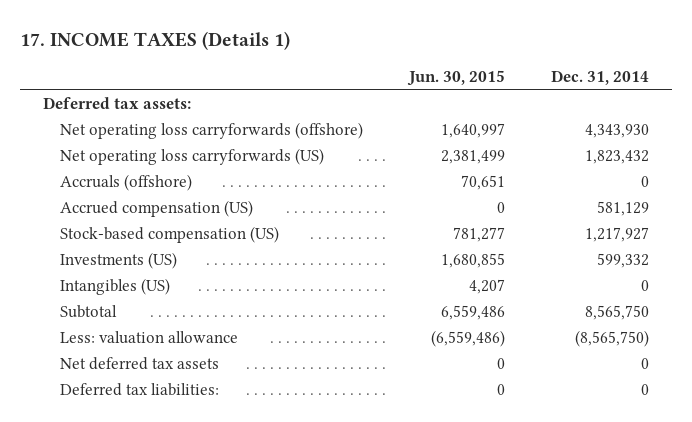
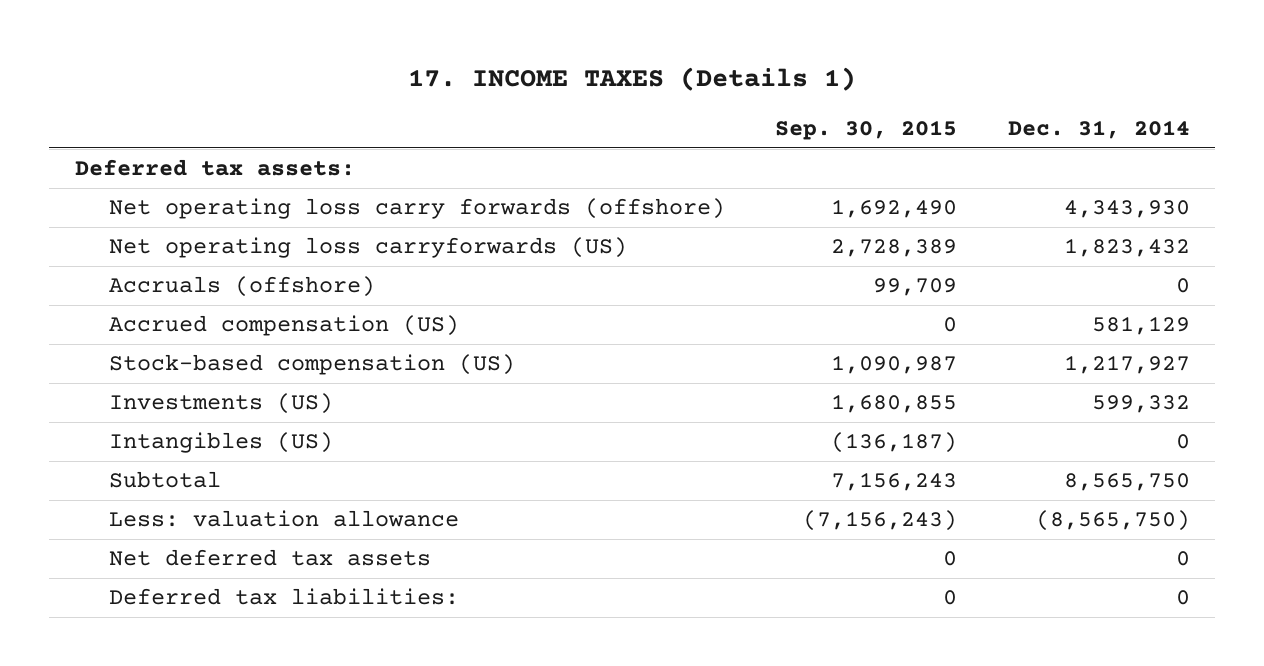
- | Jun. 30, 2015 | Dec. 31, 2014
+ | Sep. 30, 2015 | Dec. 31, 2014
- Net operating loss carryforwards (offshore) | 1,640,997 | 4,343,930
+ Net operating loss carry forwards (offshore) | 1,692,490 | 4,343,930

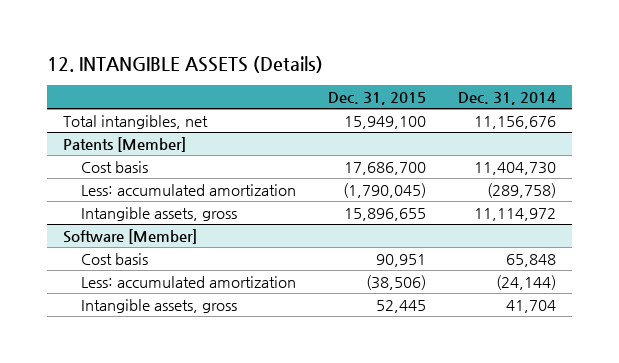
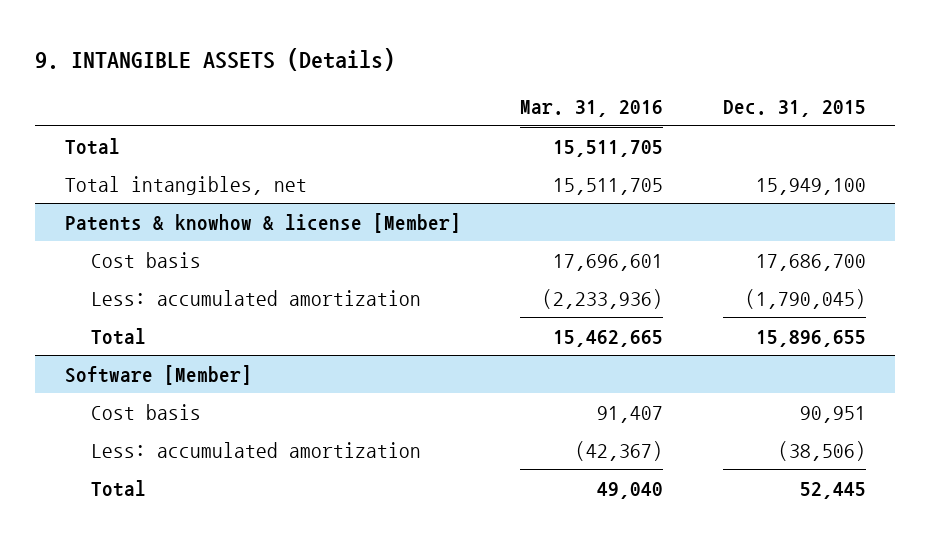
- 12. INTANGIBLE ASSETS (Details)
+ 9. INTANGIBLE ASSETS (Details)
- | Dec. 31, 2015 | Dec. 31, 2014
+ | Mar. 31, 2016 | Dec. 31, 2015
+ Total | 15,511,705 |
- Patents [Member]
+ Patents & knowhow & license [Member]
- Intangible assets, gross | 15,896,655 | 11,114,972
+ Total | 15,462,665 | 15,896,655
@ Software [Member]
- Intangible assets, gross | 52,445 | 41,704
+ Total | 49,040 | 52,445

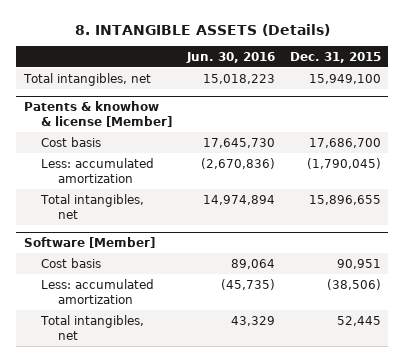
- 9. INTANGIBLE ASSETS (Details)
+ 8. INTANGIBLE ASSETS (Details)
- | Mar. 31, 2016 | Dec. 31, 2015
+ | Jun. 30, 2016 | Dec. 31, 2015
- Total | 15,511,705 |
@ Patents & knowhow & license [Member]
- Total | 15,462,665 | 15,896,655
+ Total intangibles, net | 14,974,894 | 15,896,655
@ Software [Member]
- Total | 49,040 | 52,445
+ Total intangibles, net | 43,329 | 52,445

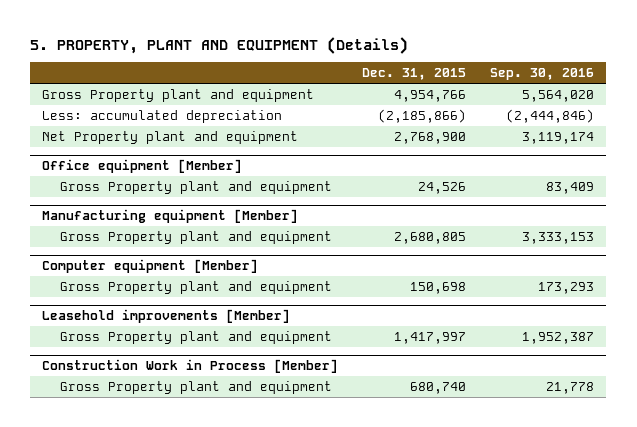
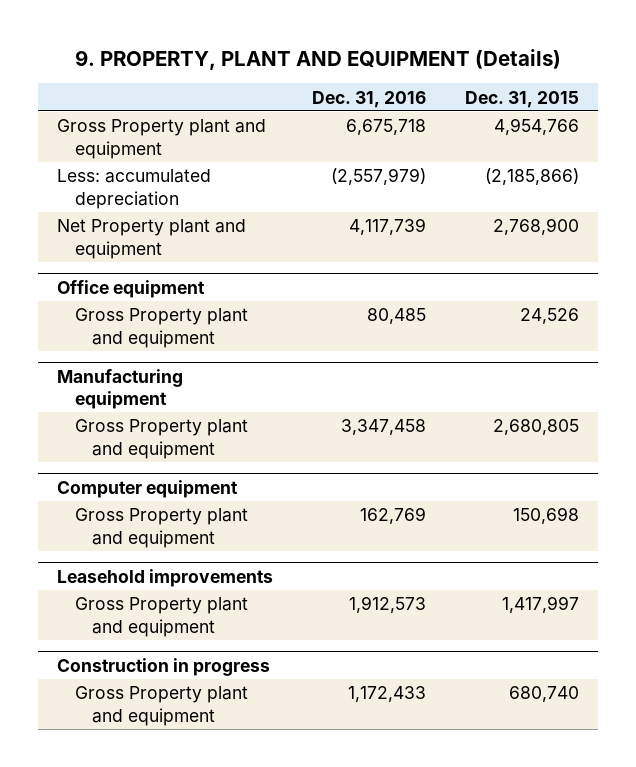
- 5. PROPERTY, PLANT AND EQUIPMENT (Details)
+ 9. PROPERTY, PLANT AND EQUIPMENT (Details)
- | Dec. 31, 2015 | Sep. 30, 2016
+ | Dec. 31, 2016 | Dec. 31, 2015
- Office equipment [Member]
+ Office equipment
- Manufacturing equipment [Member]
+ Manufacturing equipment
- Computer equipment [Member]
+ Computer equipment
- Leasehold improvements [Member]
+ Leasehold improvements
- Construction Work in Process [Member]
+ Construction in progress

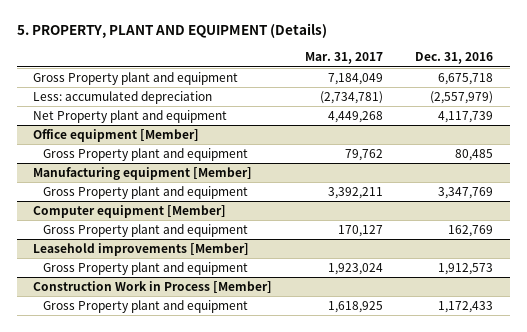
- 9. PROPERTY, PLANT AND EQUIPMENT (Details)
+ 5. PROPERTY, PLANT AND EQUIPMENT (Details)
- | Dec. 31, 2016 | Dec. 31, 2015
+ | Mar. 31, 2017 | Dec. 31, 2016
- Office equipment
+ Office equipment [Member]
- Manufacturing equipment
- Gross Property plant and equipment | 3,347,458 | 2,680,805
- Computer equipment
+ Manufacturing equipment [Member]
+ Gross Property plant and equipment | 3,392,211 | 3,347,769
+ Computer equipment [Member]
- Leasehold improvements
+ Leasehold improvements [Member]
- Construction in progress
+ Construction Work in Process [Member]

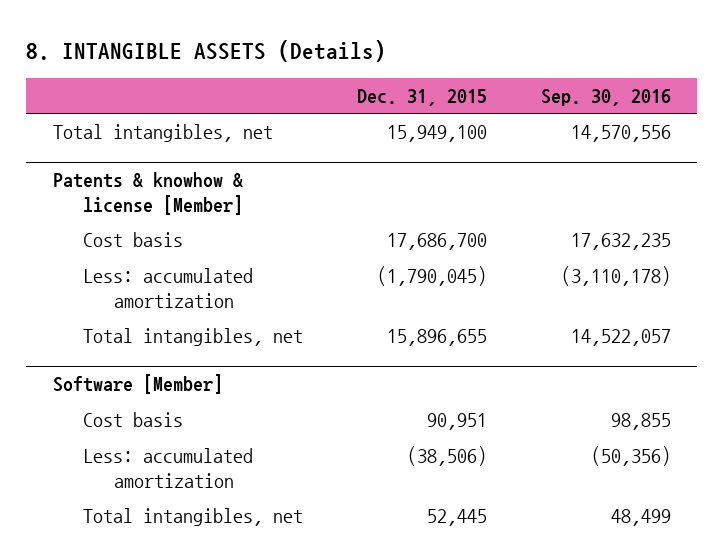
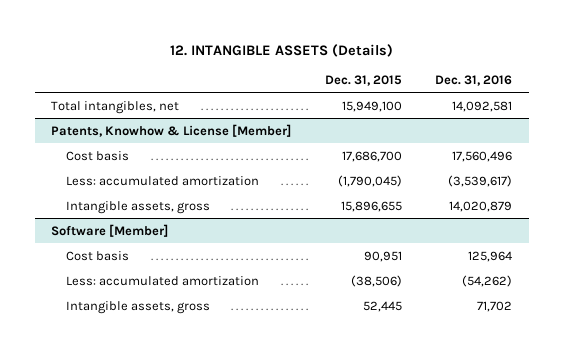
- 8. INTANGIBLE ASSETS (Details)
+ 12. INTANGIBLE ASSETS (Details)
- | Dec. 31, 2015 | Sep. 30, 2016
+ | Dec. 31, 2015 | Dec. 31, 2016
- Patents & knowhow & license [Member]
+ Patents, Knowhow & License [Member]
- Total intangibles, net | 15,896,655 | 14,522,057
+ Intangible assets, gross | 15,896,655 | 14,020,879
@ Software [Member]
- Total intangibles, net | 52,445 | 48,499
+ Intangible assets, gross | 52,445 | 71,702

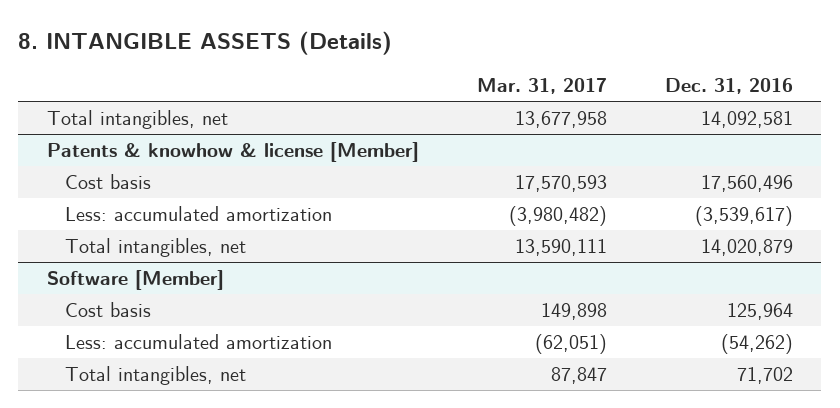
- 12. INTANGIBLE ASSETS (Details)
+ 8. INTANGIBLE ASSETS (Details)
- | Dec. 31, 2015 | Dec. 31, 2016
+ | Mar. 31, 2017 | Dec. 31, 2016
- Patents, Knowhow & License [Member]
+ Patents & knowhow & license [Member]
- Intangible assets, gross | 15,896,655 | 14,020,879
+ Total intangibles, net | 13,590,111 | 14,020,879
@ Software [Member]
- Intangible assets, gross | 52,445 | 71,702
+ Total intangibles, net | 87,847 | 71,702

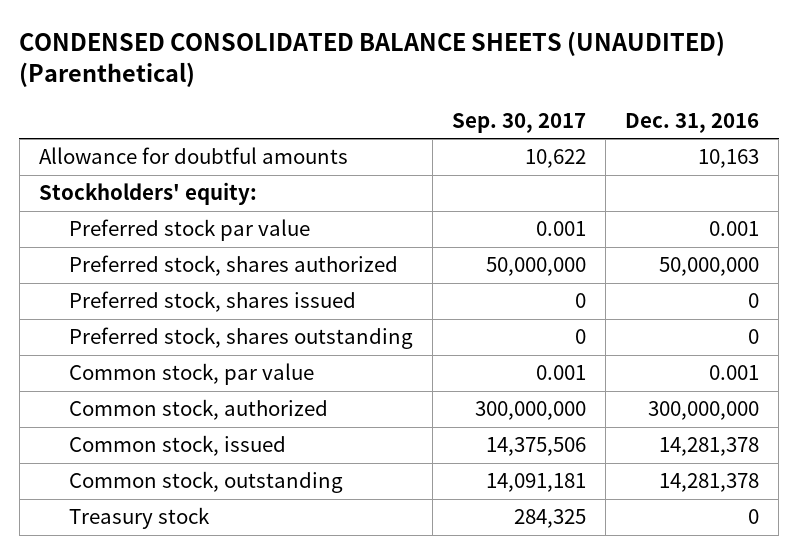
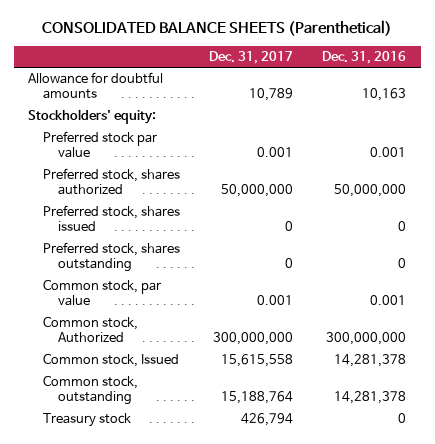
- CONDENSED CONSOLIDATED BALANCE SHEETS (UNAUDITED) (Parenthetical)
+ CONSOLIDATED BALANCE SHEETS (Parenthetical)
- | Sep. 30, 2017 | Dec. 31, 2016
+ | Dec. 31, 2017 | Dec. 31, 2016
- Common stock, authorized | 300,000,000 | 300,000,000
- Common stock, issued | 14,375,506 | 14,281,378
+ Common stock, Authorized | 300,000,000 | 300,000,000
+ Common stock, Issued | 15,615,558 | 14,281,378

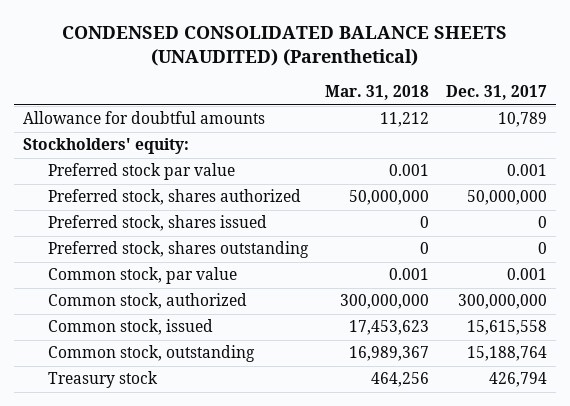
- CONSOLIDATED BALANCE SHEETS (Parenthetical)
+ CONDENSED CONSOLIDATED BALANCE SHEETS (UNAUDITED) (Parenthetical)
- | Dec. 31, 2017 | Dec. 31, 2016
+ | Mar. 31, 2018 | Dec. 31, 2017
- Common stock, Authorized | 300,000,000 | 300,000,000
- Common stock, Issued | 15,615,558 | 14,281,378
+ Common stock, authorized | 300,000,000 | 300,000,000
+ Common stock, issued | 17,453,623 | 15,615,558

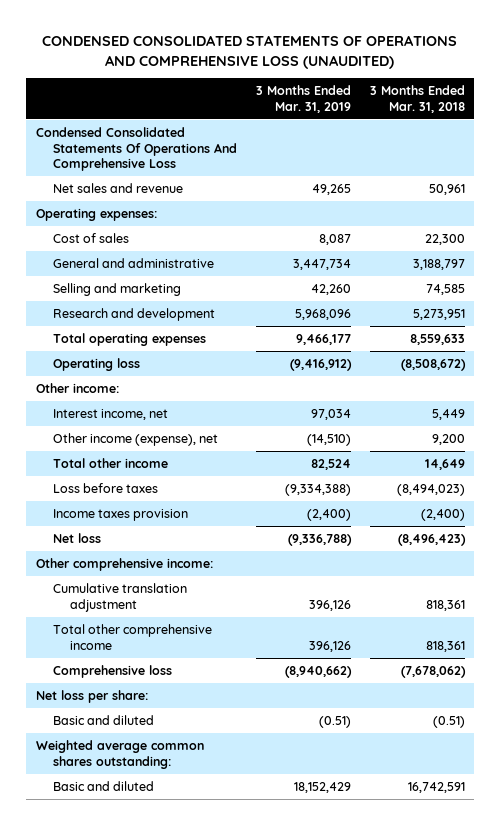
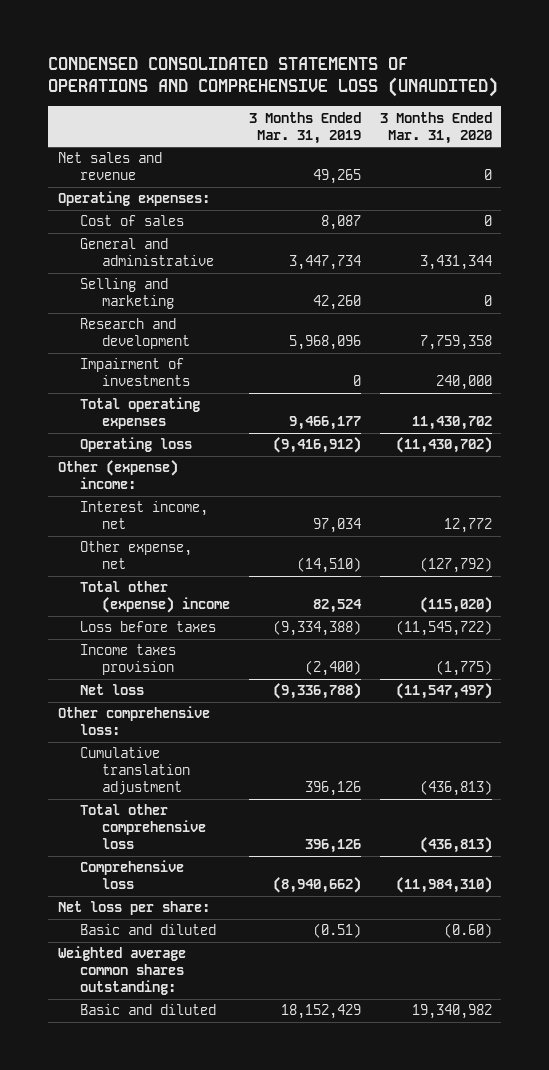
- | 3 Months Ended Mar. 31, 2019 | 3 Months Ended Mar. 31, 2018
+ | 3 Months Ended Mar. 31, 2019 | 3 Months Ended Mar. 31, 2020
- Condensed Consolidated Statements Of Operations And Comprehensive Loss
+ Impairment of investments | 0 | 240,000
- Other income:
+ Other (expense) income:
- Other income (expense), net | (14,510) | 9,200
- Total other income | 82,524 | 14,649
+ Other expense, net | (14,510) | (127,792)
+ Total other (expense) income | 82,524 | (115,020)
- Other comprehensive income:
+ Other comprehensive loss:
- Total other comprehensive income | 396,126 | 818,361
+ Total other comprehensive loss | 396,126 | (436,813)

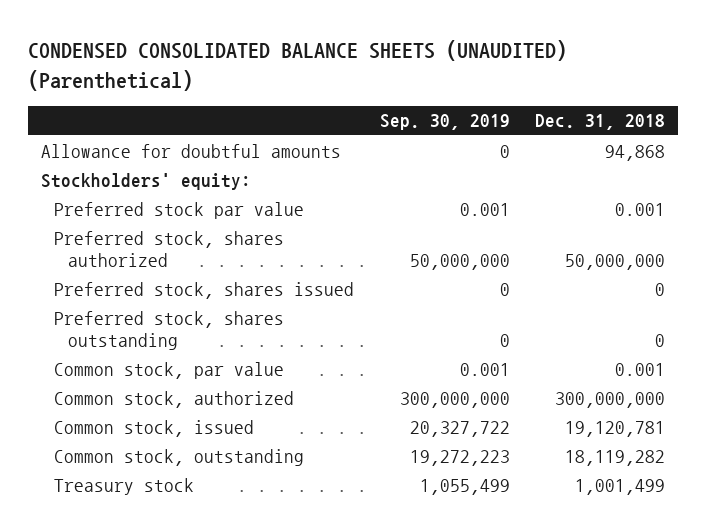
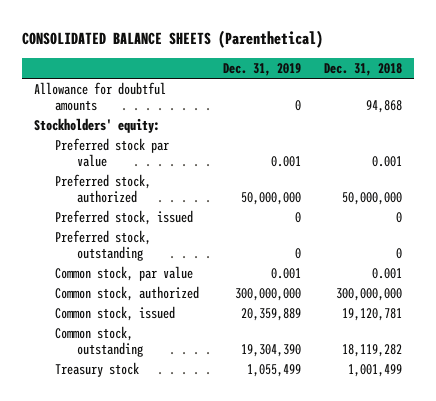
- CONDENSED CONSOLIDATED BALANCE SHEETS (UNAUDITED) (Parenthetical)
+ CONSOLIDATED BALANCE SHEETS (Parenthetical)
- | Sep. 30, 2019 | Dec. 31, 2018
+ | Dec. 31, 2019 | Dec. 31, 2018
- Preferred stock, shares authorized | 50,000,000 | 50,000,000
- Preferred stock, shares issued | 0 | 0
- Preferred stock, shares outstanding | 0 | 0
+ Preferred stock, authorized | 50,000,000 | 50,000,000
+ Preferred stock, issued | 0 | 0
+ Preferred stock, outstanding | 0 | 0

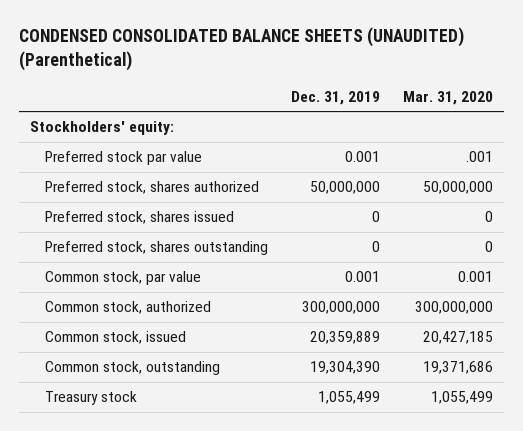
- CONSOLIDATED BALANCE SHEETS (Parenthetical)
+ CONDENSED CONSOLIDATED BALANCE SHEETS (UNAUDITED) (Parenthetical)
- | Dec. 31, 2019 | Dec. 31, 2018
+ | Dec. 31, 2019 | Mar. 31, 2020
- Allowance for doubtful amounts | 0 | 94,868
- Preferred stock, authorized | 50,000,000 | 50,000,000
- Preferred stock, issued | 0 | 0
- Preferred stock, outstanding | 0 | 0
+ Preferred stock, shares authorized | 50,000,000 | 50,000,000
+ Preferred stock, shares issued | 0 | 0
+ Preferred stock, shares outstanding | 0 | 0

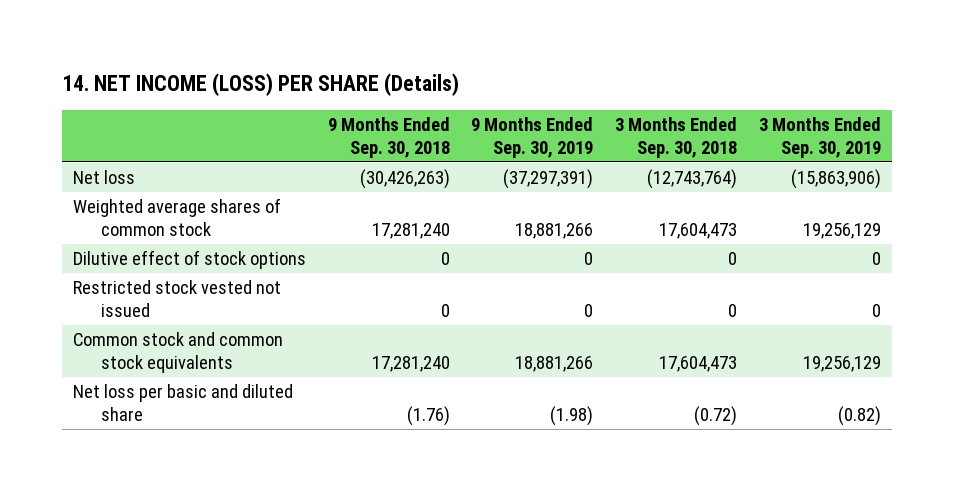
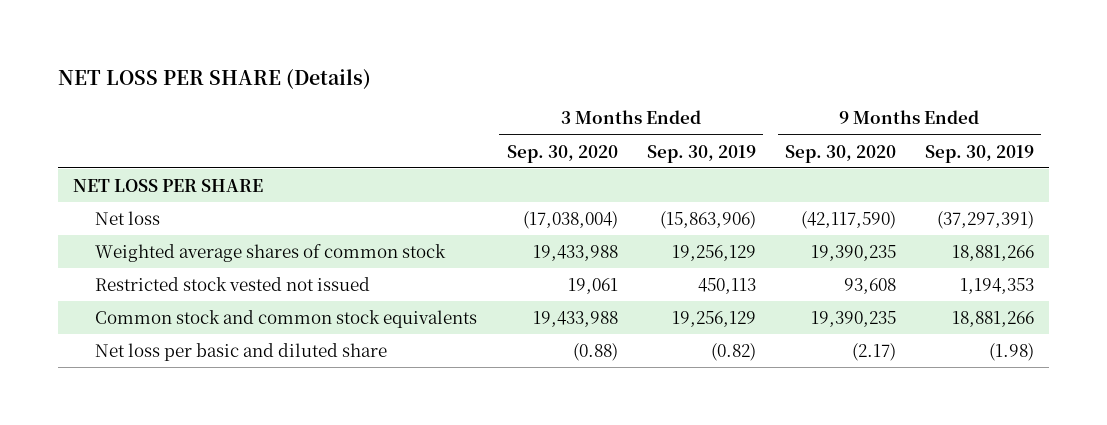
- 14. NET INCOME (LOSS) PER SHARE (Details)
+ NET LOSS PER SHARE (Details)
- | 9 Months Ended Sep. 30, 2018 | 9 Months Ended Sep. 30, 2019 | 3 Months Ended Sep. 30, 2018 | 3 Months Ended Sep. 30, 2019
+ | 3 Months Ended Sep. 30, 2020 | 3 Months Ended Sep. 30, 2019 | 9 Months Ended Sep. 30, 2020 | 9 Months Ended Sep. 30, 2019
+ NET LOSS PER SHARE
- Dilutive effect of stock options | 0 | 0 | 0 | 0
- Restricted stock vested not issued | 0 | 0 | 0 | 0
+ Restricted stock vested not issued | 19,061 | 450,113 | 93,608 | 1,194,353

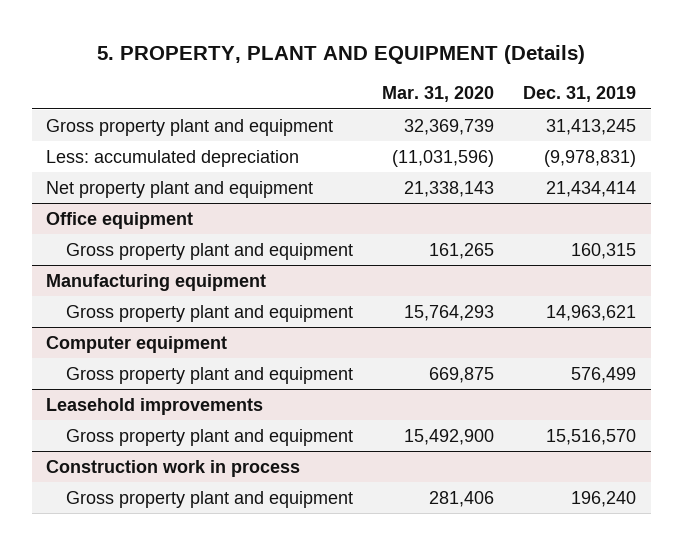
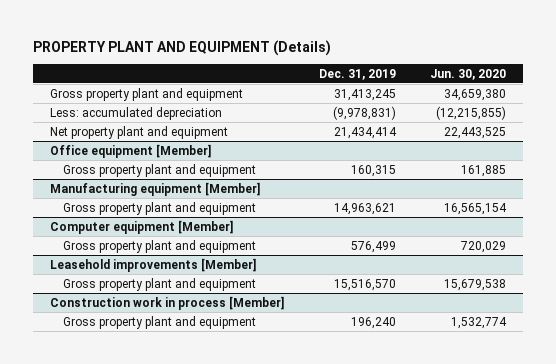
- 5. PROPERTY, PLANT AND EQUIPMENT (Details)
+ PROPERTY PLANT AND EQUIPMENT (Details)
- | Mar. 31, 2020 | Dec. 31, 2019
+ | Dec. 31, 2019 | Jun. 30, 2020
- Office equipment
+ Office equipment [Member]
- Manufacturing equipment
+ Manufacturing equipment [Member]
- Computer equipment
+ Computer equipment [Member]
- Leasehold improvements
+ Leasehold improvements [Member]
- Construction work in process
+ Construction work in process [Member]

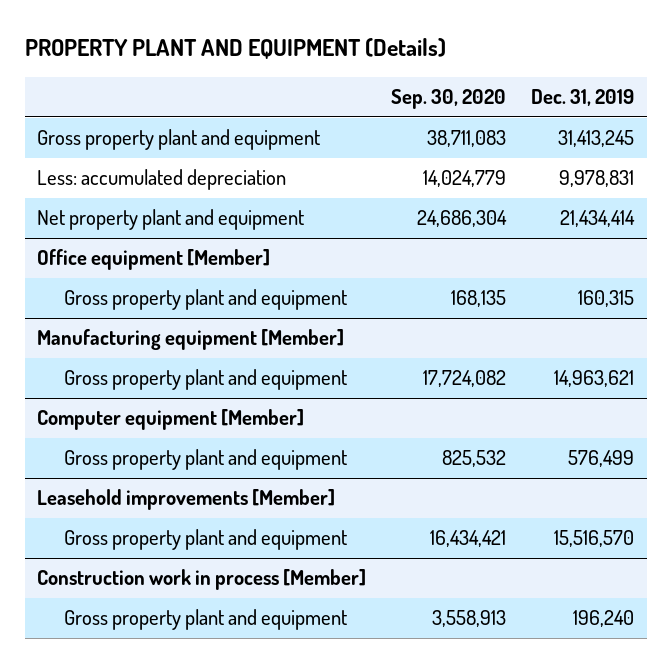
- | Dec. 31, 2019 | Jun. 30, 2020
+ | Sep. 30, 2020 | Dec. 31, 2019
- Less: accumulated depreciation | (9,978,831) | (12,215,855)
+ Less: accumulated depreciation | 14,024,779 | 9,978,831

